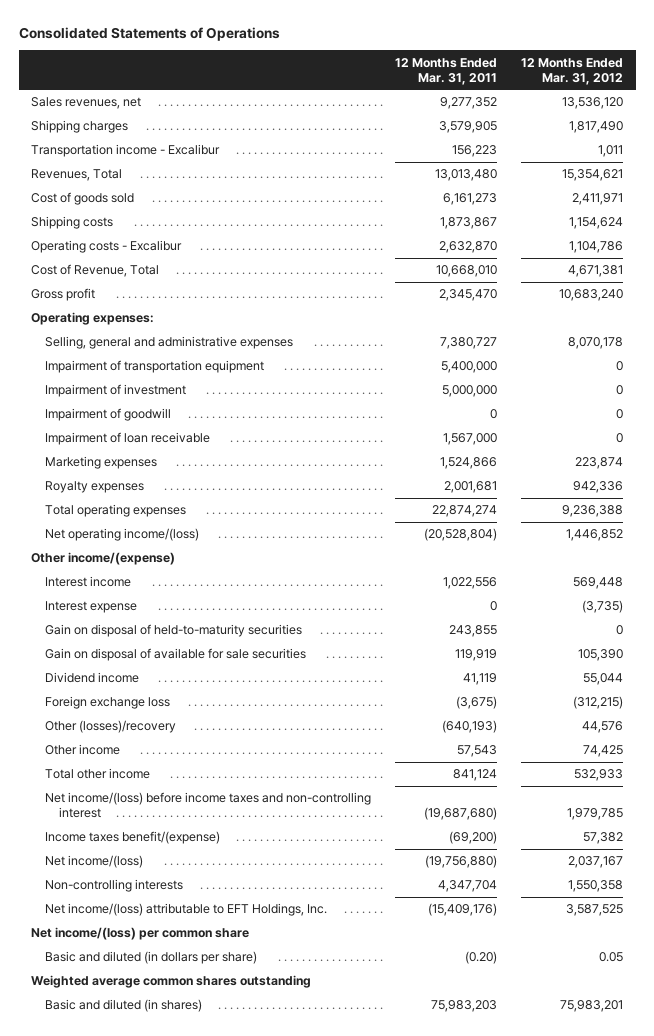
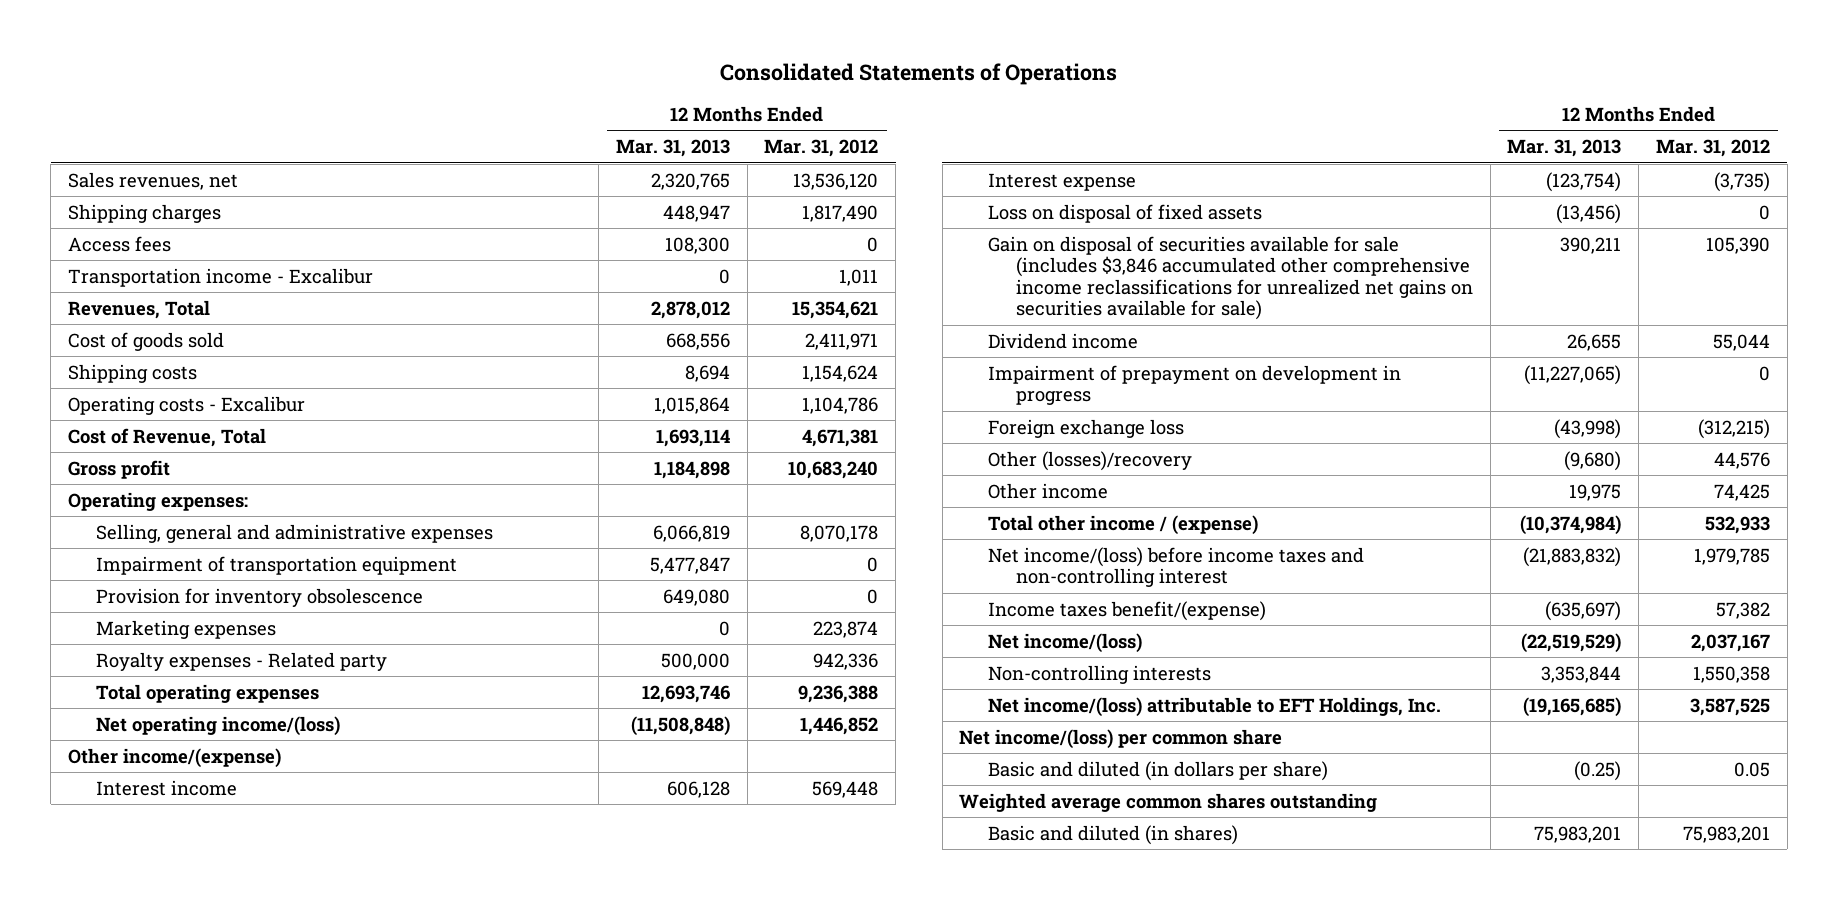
- | 12 Months Ended Mar. 31, 2011 | 12 Months Ended Mar. 31, 2012
+ | 12 Months Ended Mar. 31, 2013 | 12 Months Ended Mar. 31, 2012
+ Access fees | 108,300 | 0
- Impairment of investment | 5,000,000 | 0
- Impairment of goodwill | 0 | 0
- Impairment of loan receivable | 1,567,000 | 0
+ Provision for inventory obsolescence | 649,080 | 0
- Royalty expenses | 2,001,681 | 942,336
+ Royalty expenses - Related party | 500,000 | 942,336
- Gain on disposal of held-to-maturity securities | 243,855 | 0
- Gain on disposal of available for sale securities | 119,919 | 105,390
+ Loss on disposal of fixed assets | (13,456) | 0
+ Gain on disposal of securities available for sale (includes $3,846 accumulated other comprehensive income reclassifications for unrealized net gains on securities available for sale) | 390,211 | 105,390
+ Impairment of prepayment on development in progress | (11,227,065) | 0
- Total other income | 841,124 | 532,933
+ Total other income / (expense) | (10,374,984) | 532,933

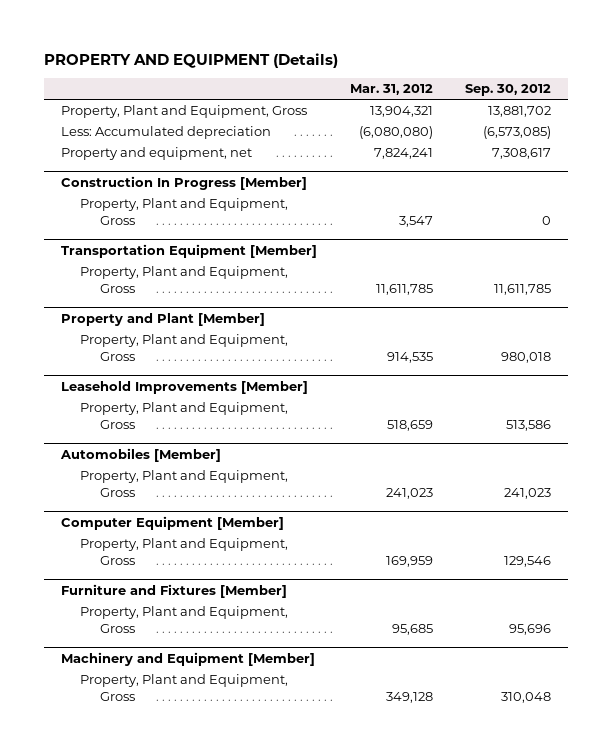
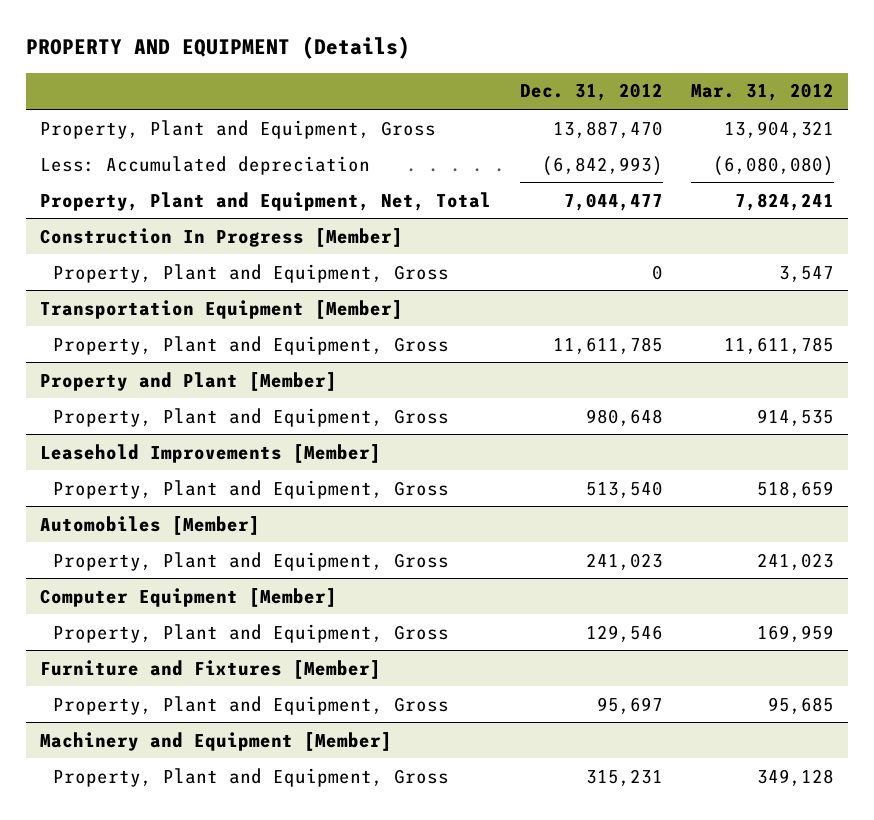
- | Mar. 31, 2012 | Sep. 30, 2012
+ | Dec. 31, 2012 | Mar. 31, 2012
- Property and equipment, net | 7,824,241 | 7,308,617
+ Property, Plant and Equipment, Net, Total | 7,044,477 | 7,824,241

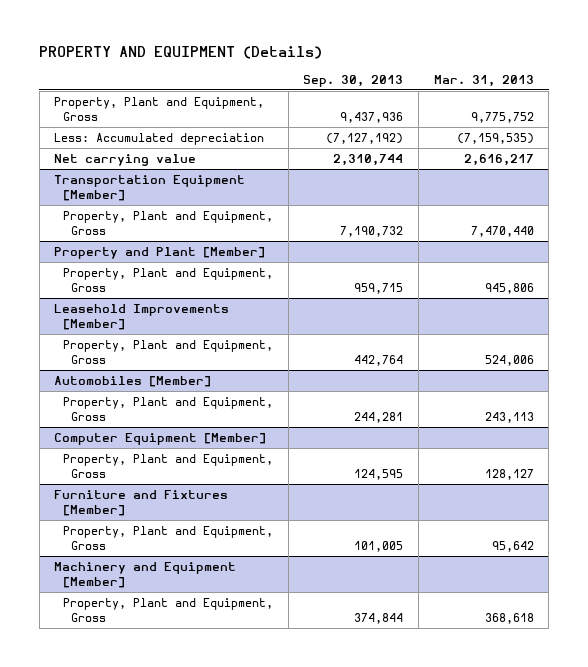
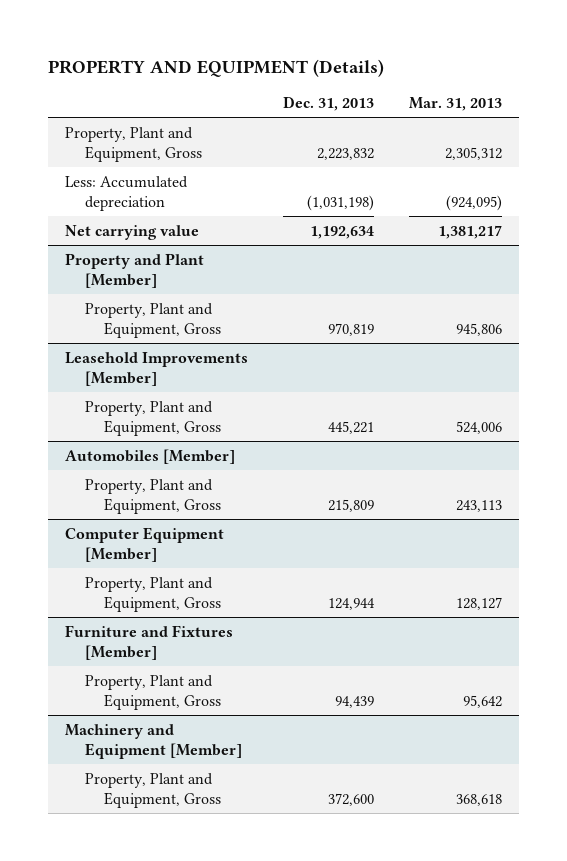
- | Sep. 30, 2013 | Mar. 31, 2013
+ | Dec. 31, 2013 | Mar. 31, 2013
- Property, Plant and Equipment, Gross | 9,437,936 | 9,775,752
- Less: Accumulated depreciation | (7,127,192) | (7,159,535)
- Net carrying value | 2,310,744 | 2,616,217
- Transportation Equipment [Member]
- Property, Plant and Equipment, Gross | 7,190,732 | 7,470,440
+ Property, Plant and Equipment, Gross | 2,223,832 | 2,305,312
+ Less: Accumulated depreciation | (1,031,198) | (924,095)
+ Net carrying value | 1,192,634 | 1,381,217

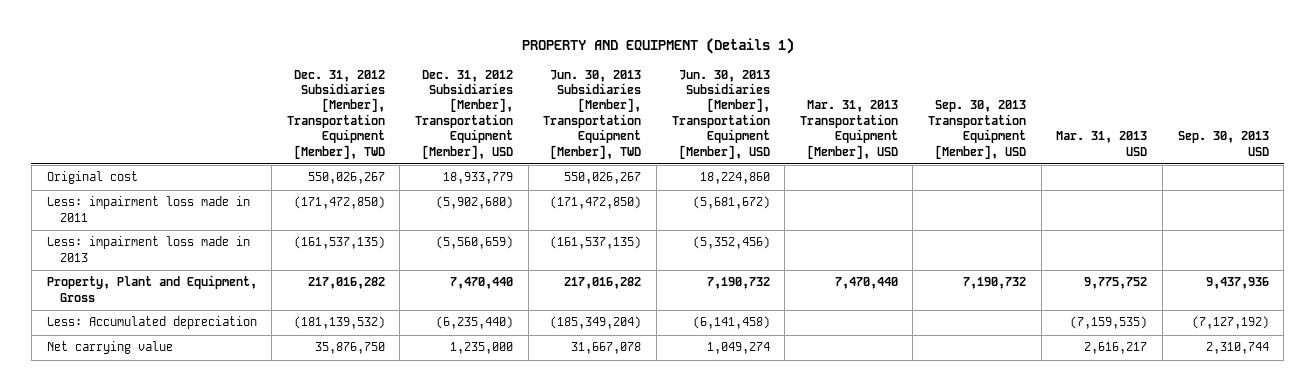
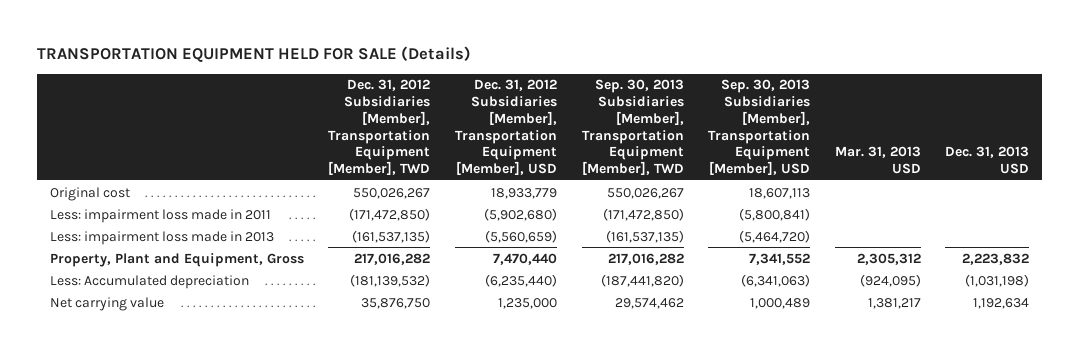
- PROPERTY AND EQUIPMENT (Details 1)
+ TRANSPORTATION EQUIPMENT HELD FOR SALE (Details)
- | Dec. 31, 2012 Subsidiaries [Member], Transportation Equipment [Member], TWD | Dec. 31, 2012 Subsidiaries [Member], Transportation Equipment [Member], USD | Jun. 30, 2013 Subsidiaries [Member], Transportation Equipment [Member], TWD | Jun. 30, 2013 Subsidiaries [Member], Transportation Equipment [Member], USD | Mar. 31, 2013 Transportation Equipment [Member], USD | Sep. 30, 2013 Transportation Equipment [Member], USD | Mar. 31, 2013 USD | Sep. 30, 2013 USD
+ | Dec. 31, 2012 Subsidiaries [Member], Transportation Equipment [Member], TWD | Dec. 31, 2012 Subsidiaries [Member], Transportation Equipment [Member], USD | Sep. 30, 2013 Subsidiaries [Member], Transportation Equipment [Member], TWD | Sep. 30, 2013 Subsidiaries [Member], Transportation Equipment [Member], USD | Mar. 31, 2013 USD | Dec. 31, 2013 USD
- Property, Plant and Equipment, Gross | 217,016,282 | 7,470,440 | 217,016,282 | 7,190,732 | 7,470,440 | 7,190,732 | 9,775,752 | 9,437,936
- Less: Accumulated depreciation | (181,139,532) | (6,235,440) | (185,349,204) | (6,141,458) | | | (7,159,535) | (7,127,192)
- Net carrying value | 35,876,750 | 1,235,000 | 31,667,078 | 1,049,274 | | | 2,616,217 | 2,310,744
+ Property, Plant and Equipment, Gross | 217,016,282 | 7,470,440 | 217,016,282 | 7,341,552 | 2,305,312 | 2,223,832
+ Less: Accumulated depreciation | (181,139,532) | (6,235,440) | (187,441,820) | (6,341,063) | (924,095) | (1,031,198)
+ Net carrying value | 35,876,750 | 1,235,000 | 29,574,462 | 1,000,489 | 1,381,217 | 1,192,634

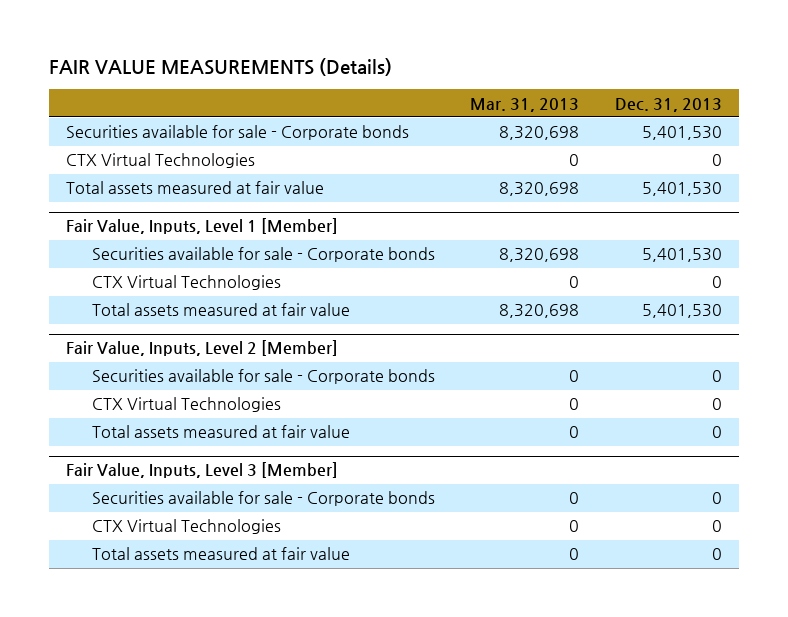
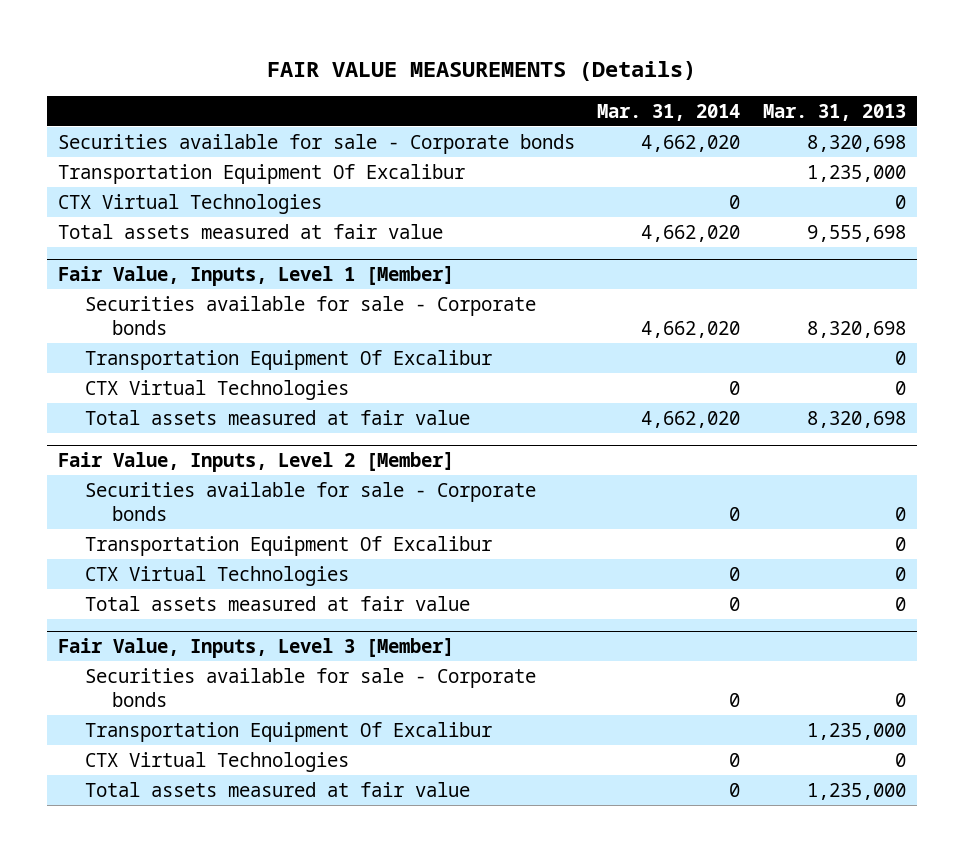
- | Mar. 31, 2013 | Dec. 31, 2013
+ | Mar. 31, 2014 | Mar. 31, 2013
+ Transportation Equipment Of Excalibur | | 1,235,000
- Total assets measured at fair value | 8,320,698 | 5,401,530
+ Total assets measured at fair value | 4,662,020 | 9,555,698
@ Fair Value, Inputs, Level 1 [Member]
+ Transportation Equipment Of Excalibur | | 0
@ Fair Value, Inputs, Level 2 [Member]
+ Transportation Equipment Of Excalibur | | 0
@ Fair Value, Inputs, Level 3 [Member]
+ Transportation Equipment Of Excalibur | | 1,235,000
- Total assets measured at fair value | 0 | 0
+ Total assets measured at fair value | 0 | 1,235,000

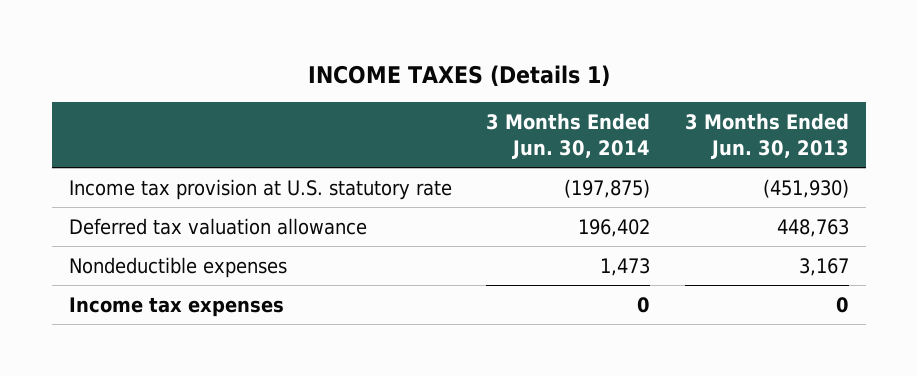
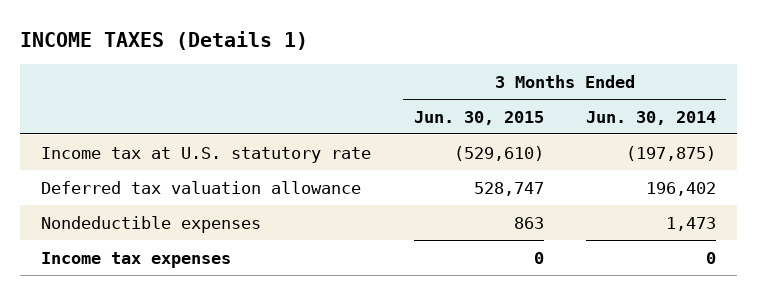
- | 3 Months Ended Jun. 30, 2014 | 3 Months Ended Jun. 30, 2013
+ | 3 Months Ended Jun. 30, 2015 | 3 Months Ended Jun. 30, 2014
- Income tax provision at U.S. statutory rate | (197,875) | (451,930)
+ Income tax at U.S. statutory rate | (529,610) | (197,875)

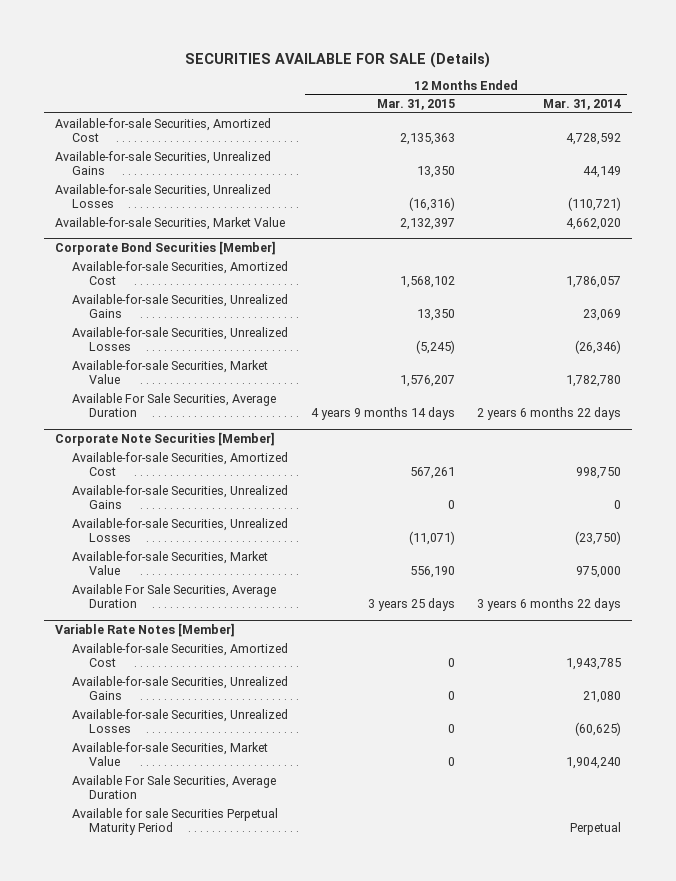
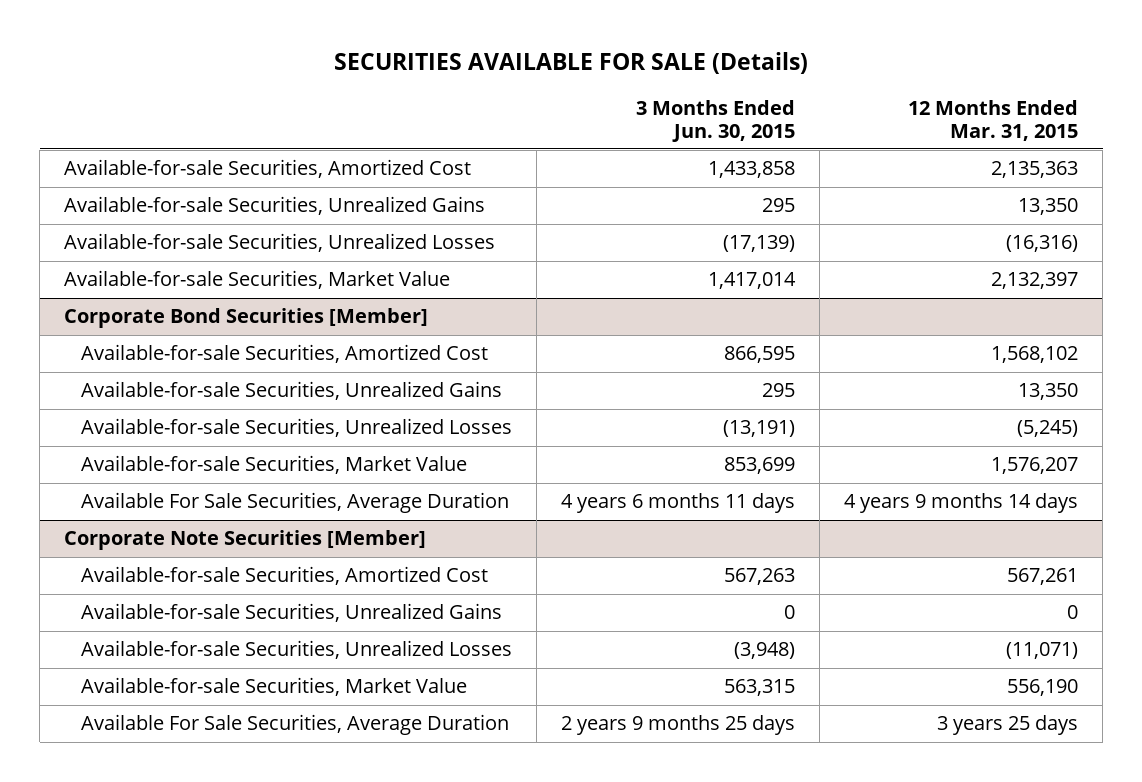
- | 12 Months Ended Mar. 31, 2015 | 12 Months Ended Mar. 31, 2014
+ | 3 Months Ended Jun. 30, 2015 | 12 Months Ended Mar. 31, 2015
- Variable Rate Notes [Member]
- Available-for-sale Securities, Amortized Cost | 0 | 1,943,785
- Available-for-sale Securities, Unrealized Gains | 0 | 21,080
- Available-for-sale Securities, Unrealized Losses | 0 | (60,625)
- Available-for-sale Securities, Market Value | 0 | 1,904,240
- Available For Sale Securities, Average Duration
- Available for sale Securities Perpetual Maturity Period | | Perpetual

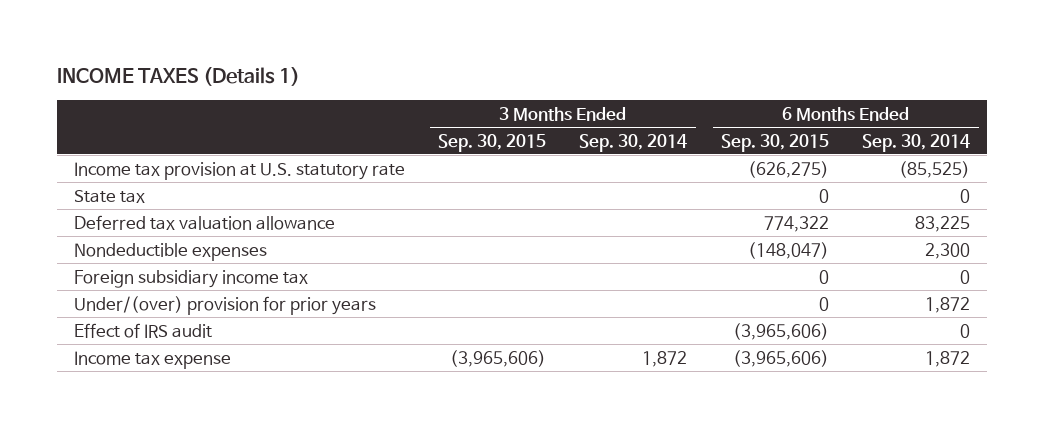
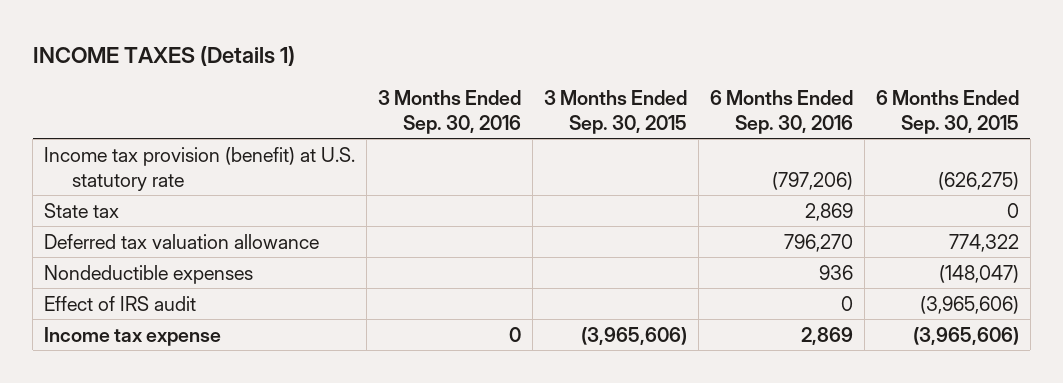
- | 3 Months Ended Sep. 30, 2015 | 3 Months Ended Sep. 30, 2014 | 6 Months Ended Sep. 30, 2015 | 6 Months Ended Sep. 30, 2014
+ | 3 Months Ended Sep. 30, 2016 | 3 Months Ended Sep. 30, 2015 | 6 Months Ended Sep. 30, 2016 | 6 Months Ended Sep. 30, 2015
- Income tax provision at U.S. statutory rate | | | (626,275) | (85,525)
+ Income tax provision (benefit) at U.S. statutory rate | | | (797,206) | (626,275)
- Foreign subsidiary income tax | | | 0 | 0
- Under/(over) provision for prior years | | | 0 | 1,872

